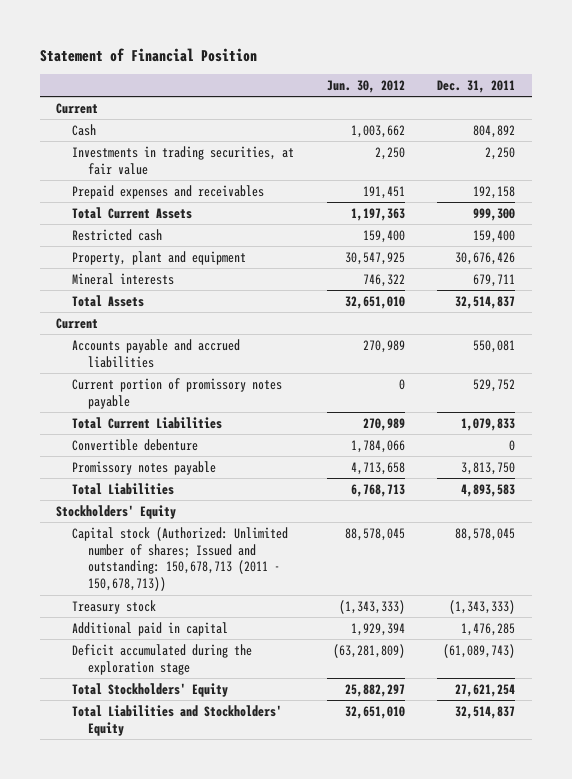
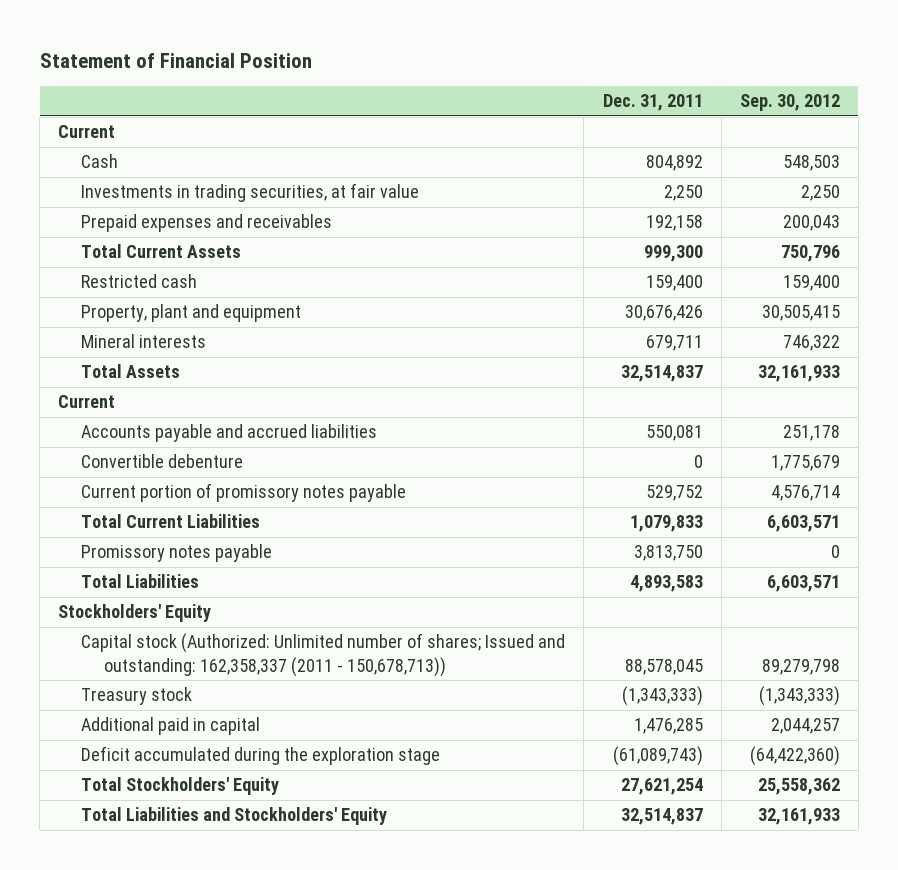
- | Jun. 30, 2012 | Dec. 31, 2011
+ | Dec. 31, 2011 | Sep. 30, 2012
moved up: Convertible debenture | 0 | 1,775,679
- Capital stock (Authorized: Unlimited number of shares; Issued and outstanding: 150,678,713 (2011 - 150,678,713)) | 88,578,045 | 88,578,045
+ Capital stock (Authorized: Unlimited number of shares; Issued and outstanding: 162,358,337 (2011 - 150,678,713)) | 88,578,045 | 89,279,798

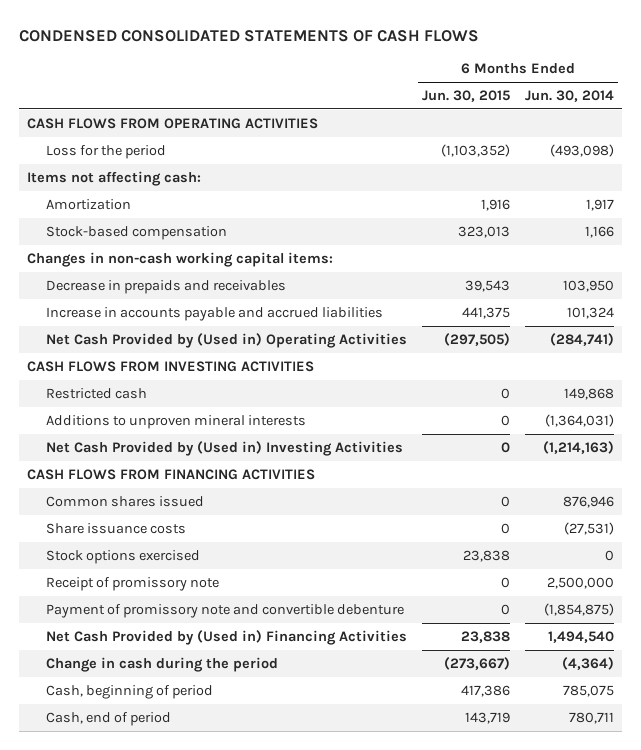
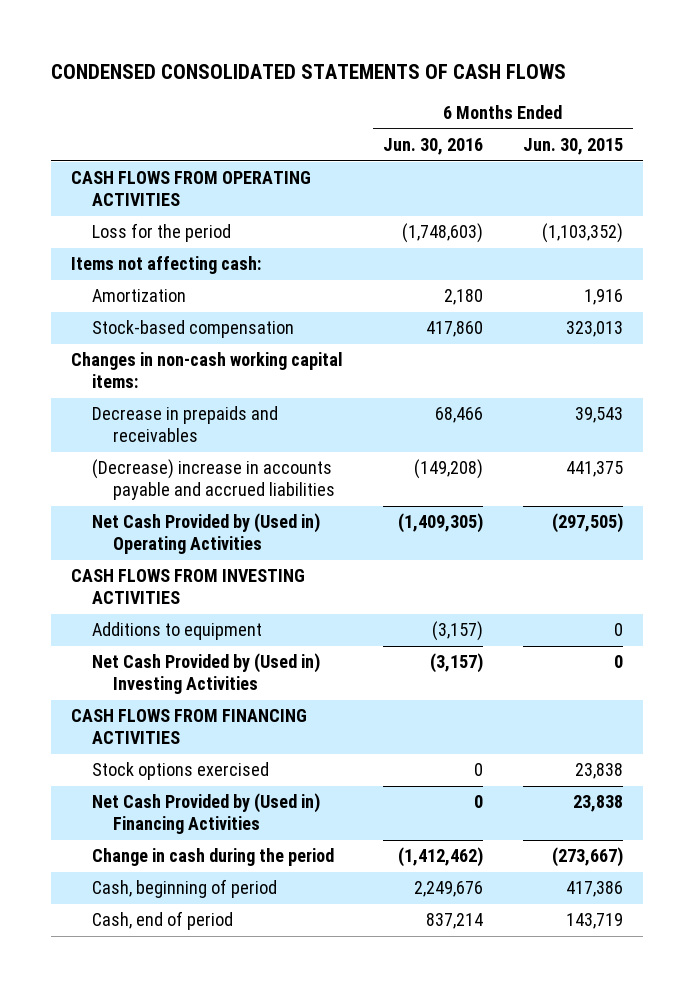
- | 6 Months Ended Jun. 30, 2015 | 6 Months Ended Jun. 30, 2014
+ | 6 Months Ended Jun. 30, 2016 | 6 Months Ended Jun. 30, 2015
- Increase in accounts payable and accrued liabilities | 441,375 | 101,324
+ (Decrease) increase in accounts payable and accrued liabilities | (149,208) | 441,375
- Restricted cash | 0 | 149,868
- Additions to unproven mineral interests | 0 | (1,364,031)
+ Additions to equipment | (3,157) | 0
- Common shares issued | 0 | 876,946
- Share issuance costs | 0 | (27,531)
- Receipt of promissory note | 0 | 2,500,000
- Payment of promissory note and convertible debenture | 0 | (1,854,875)

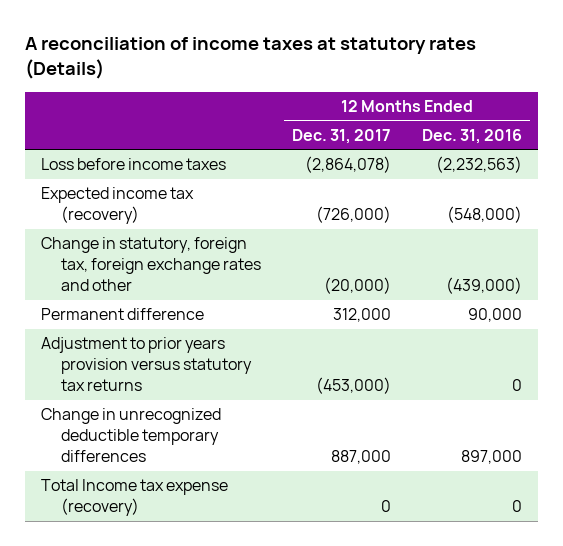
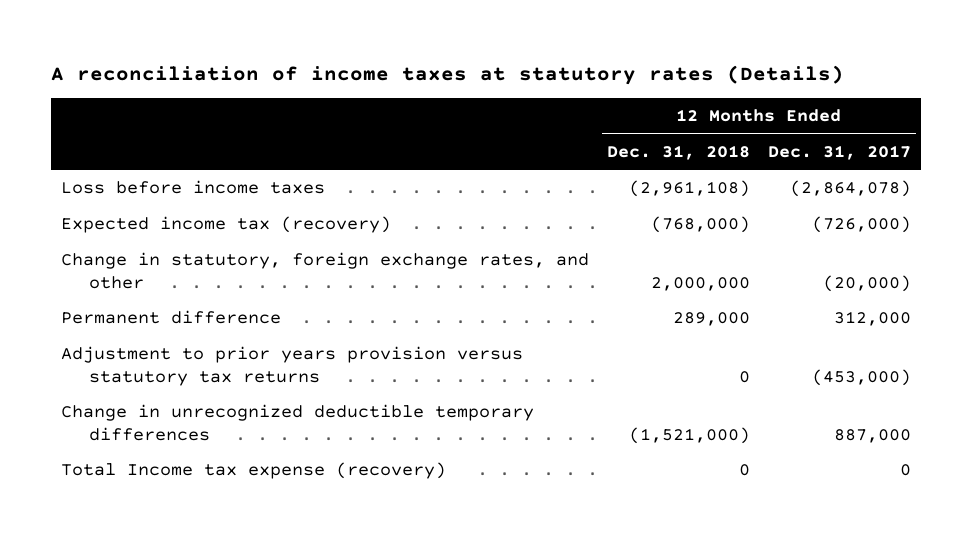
- | 12 Months Ended Dec. 31, 2017 | 12 Months Ended Dec. 31, 2016
+ | 12 Months Ended Dec. 31, 2018 | 12 Months Ended Dec. 31, 2017
- Change in statutory, foreign tax, foreign exchange rates and other | (20,000) | (439,000)
+ Change in statutory, foreign exchange rates, and other | 2,000,000 | (20,000)

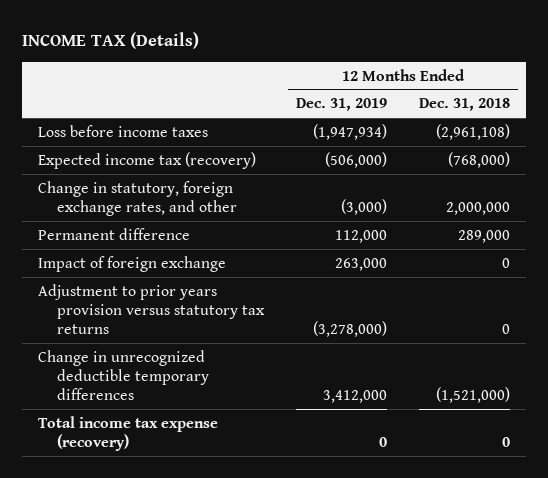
- A reconciliation of income taxes at statutory rates (Details)
+ INCOME TAX (Details)
- | 12 Months Ended Dec. 31, 2018 | 12 Months Ended Dec. 31, 2017
+ | 12 Months Ended Dec. 31, 2019 | 12 Months Ended Dec. 31, 2018
+ Impact of foreign exchange | 263,000 | 0
- Total Income tax expense (recovery) | 0 | 0
+ Total income tax expense (recovery) | 0 | 0

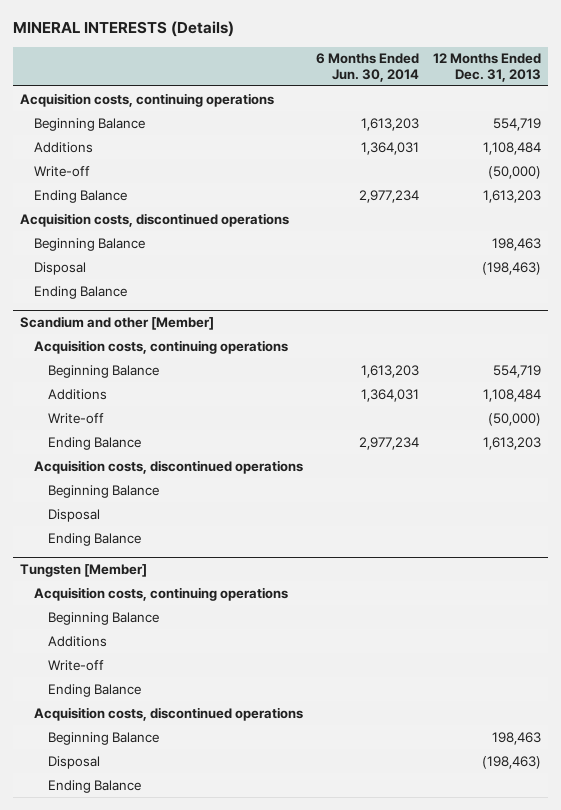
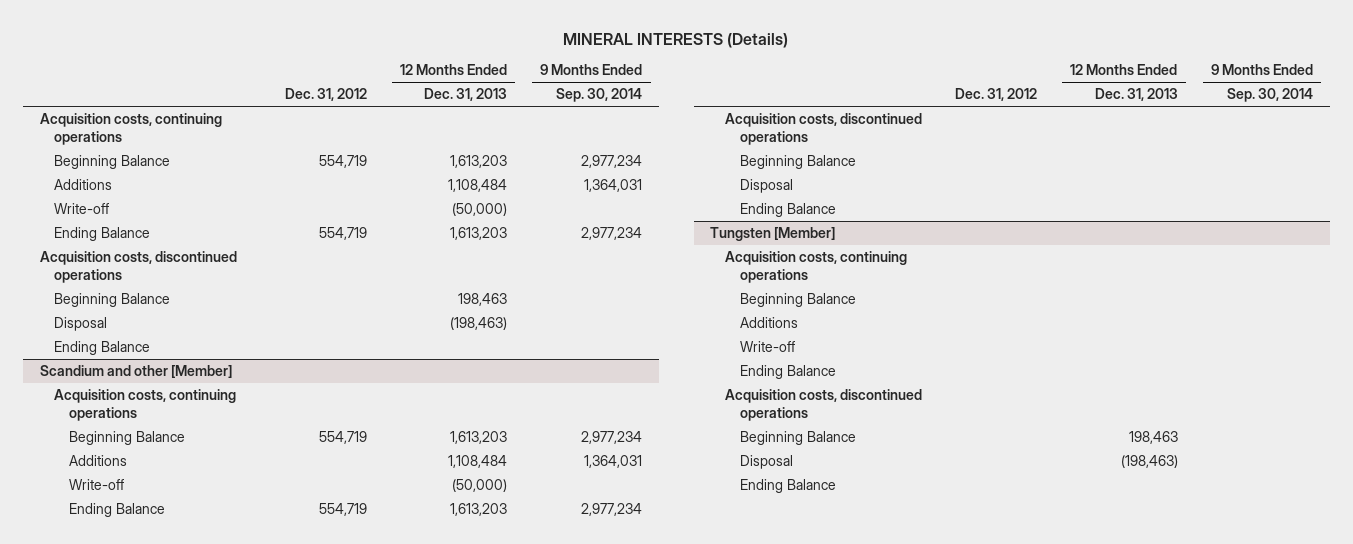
- | 6 Months Ended Jun. 30, 2014 | 12 Months Ended Dec. 31, 2013
+ | Dec. 31, 2012 | 12 Months Ended Dec. 31, 2013 | 9 Months Ended Sep. 30, 2014
- Beginning Balance | 1,613,203 | 554,719
+ Beginning Balance | 554,719 | 1,613,203 | 2,977,234
@ Scandium and other [Member]
- Beginning Balance | 1,613,203 | 554,719
+ Beginning Balance | 554,719 | 1,613,203 | 2,977,234

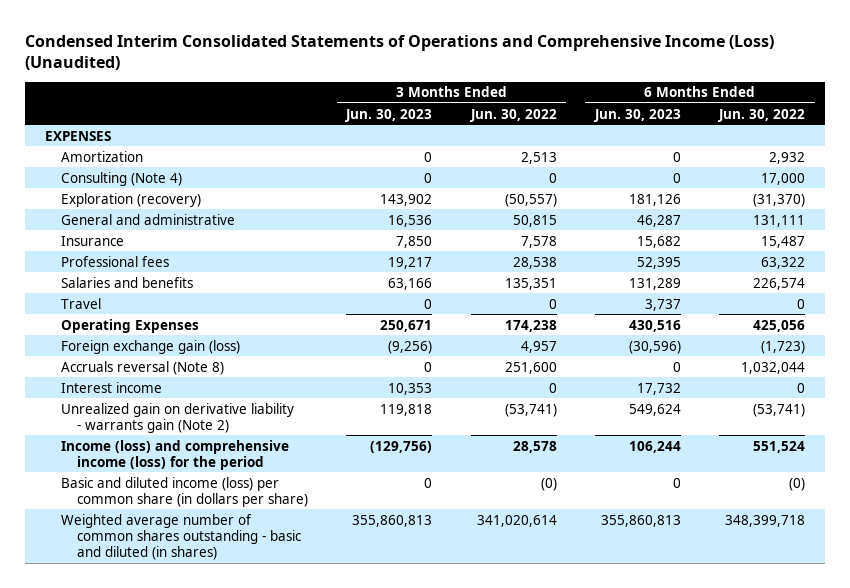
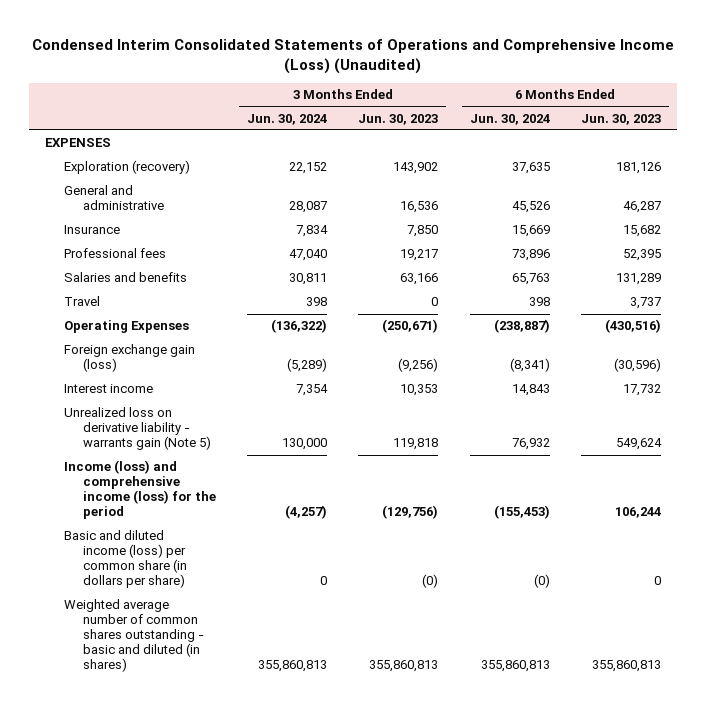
- | 3 Months Ended Jun. 30, 2023 | 3 Months Ended Jun. 30, 2022 | 6 Months Ended Jun. 30, 2023 | 6 Months Ended Jun. 30, 2022
+ | 3 Months Ended Jun. 30, 2024 | 3 Months Ended Jun. 30, 2023 | 6 Months Ended Jun. 30, 2024 | 6 Months Ended Jun. 30, 2023
- Amortization | 0 | 2,513 | 0 | 2,932
- Consulting (Note 4) | 0 | 0 | 0 | 17,000
- Operating Expenses | 250,671 | 174,238 | 430,516 | 425,056
+ Operating Expenses | (136,322) | (250,671) | (238,887) | (430,516)
- Accruals reversal (Note 8) | 0 | 251,600 | 0 | 1,032,044
- Unrealized gain on derivative liability - warrants gain (Note 2) | 119,818 | (53,741) | 549,624 | (53,741)
+ Unrealized loss on derivative liability - warrants gain (Note 5) | 130,000 | 119,818 | 76,932 | 549,624
- Basic and diluted income (loss) per common share (in dollars per share) | 0 | (0) | 0 | (0)
+ Basic and diluted income (loss) per common share (in dollars per share) | 0 | (0) | (0) | 0

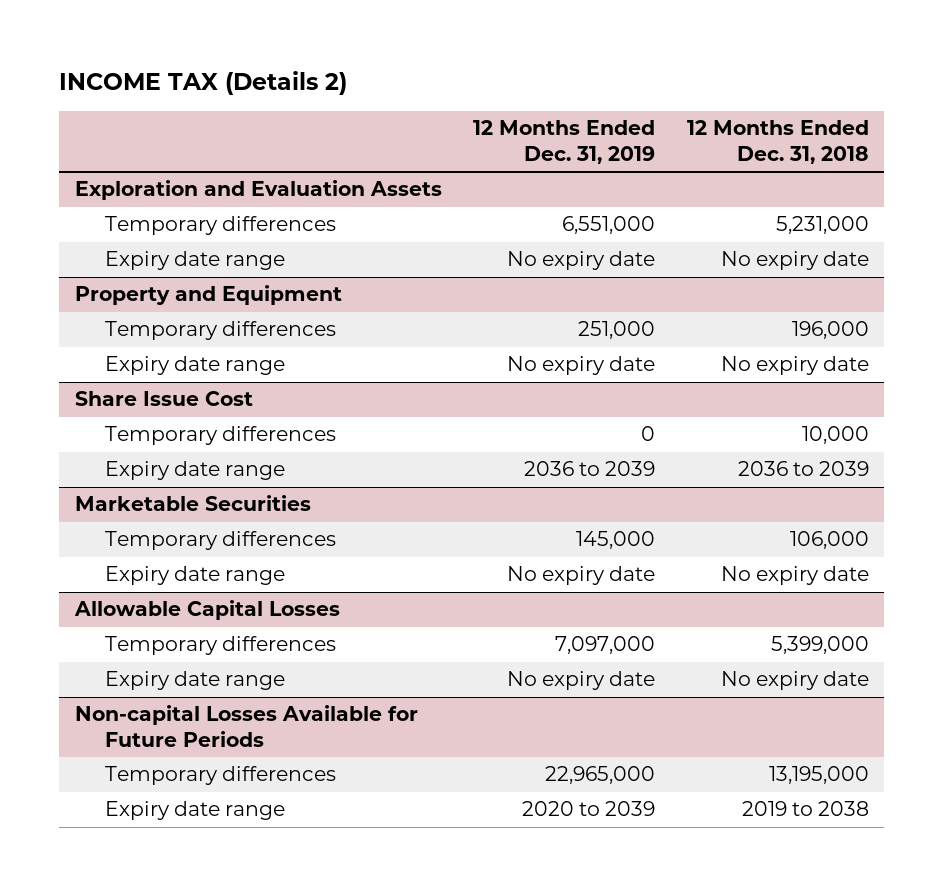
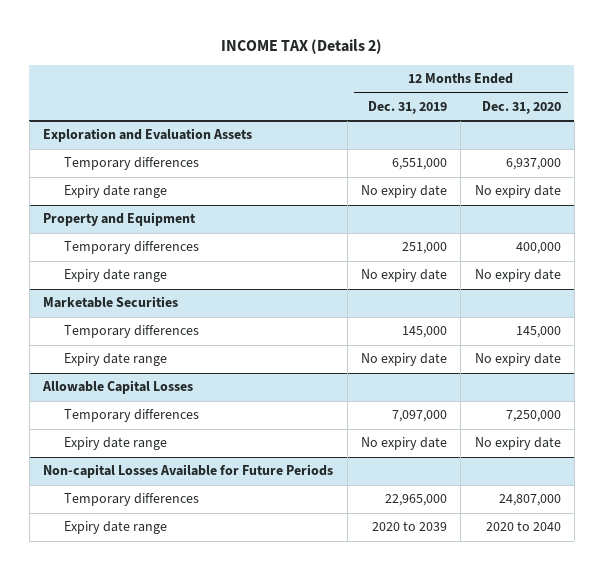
- | 12 Months Ended Dec. 31, 2019 | 12 Months Ended Dec. 31, 2018
+ | 12 Months Ended Dec. 31, 2019 | 12 Months Ended Dec. 31, 2020
- Share Issue Cost
- Temporary differences | 0 | 10,000
- Expiry date range | 2036 to 2039 | 2036 to 2039

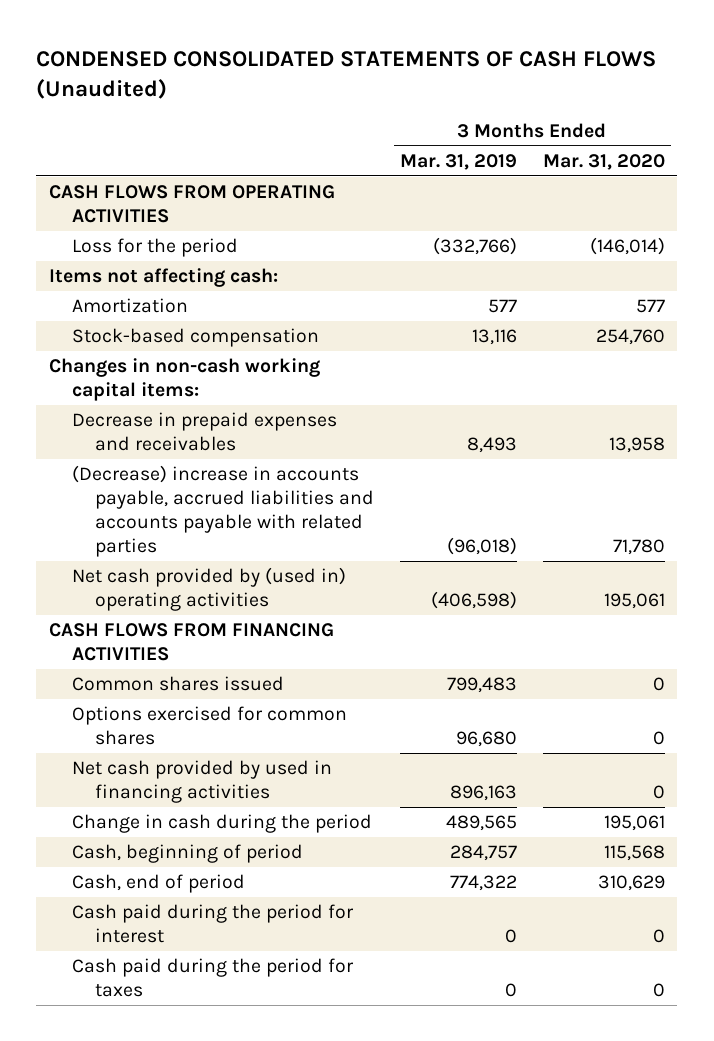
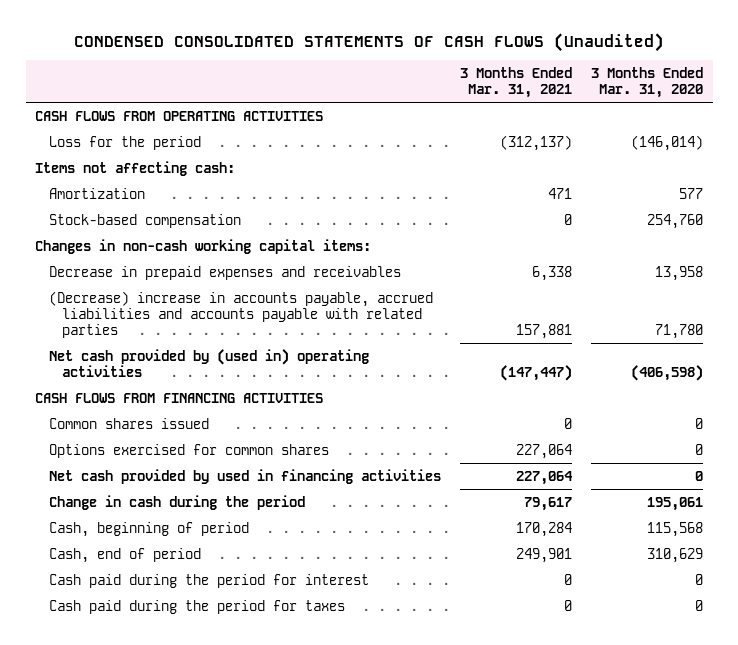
- | 3 Months Ended Mar. 31, 2019 | 3 Months Ended Mar. 31, 2020
+ | 3 Months Ended Mar. 31, 2021 | 3 Months Ended Mar. 31, 2020
- Net cash provided by (used in) operating activities | (406,598) | 195,061
+ Net cash provided by (used in) operating activities | (147,447) | (406,598)

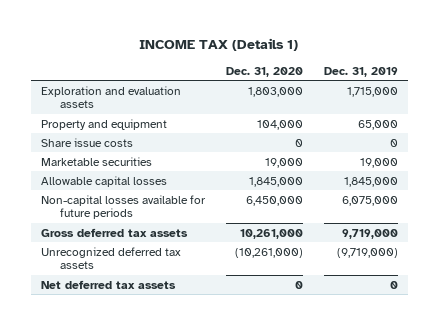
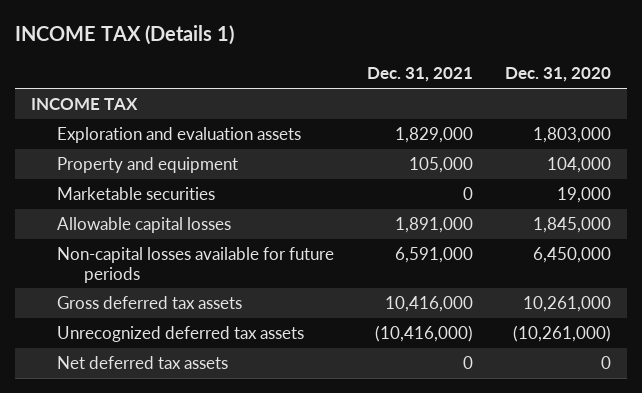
- | Dec. 31, 2020 | Dec. 31, 2019
+ | Dec. 31, 2021 | Dec. 31, 2020
+ INCOME TAX
- Share issue costs | 0 | 0

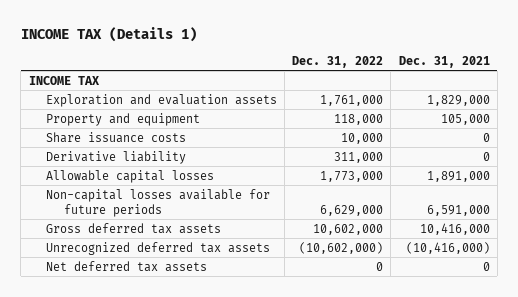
- | Dec. 31, 2021 | Dec. 31, 2020
+ | Dec. 31, 2022 | Dec. 31, 2021
- Marketable securities | 0 | 19,000
+ Share issuance costs | 10,000 | 0
+ Derivative liability | 311,000 | 0

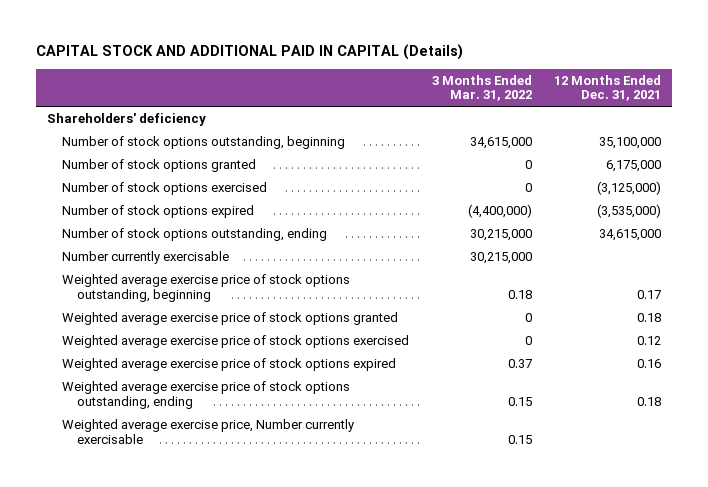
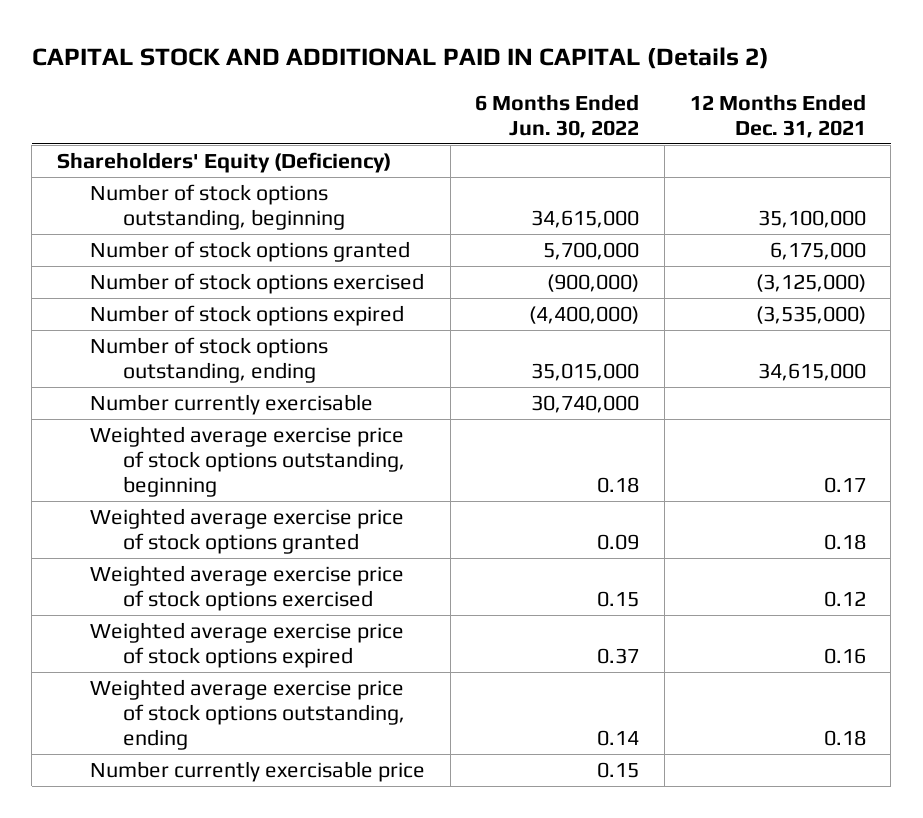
- CAPITAL STOCK AND ADDITIONAL PAID IN CAPITAL (Details)
+ CAPITAL STOCK AND ADDITIONAL PAID IN CAPITAL (Details 2)
- | 3 Months Ended Mar. 31, 2022 | 12 Months Ended Dec. 31, 2021
+ | 6 Months Ended Jun. 30, 2022 | 12 Months Ended Dec. 31, 2021
- Shareholders' deficiency
+ Shareholders' Equity (Deficiency)
- Weighted average exercise price, Number currently exercisable | 0.15 |
+ Number currently exercisable price | 0.15 |

